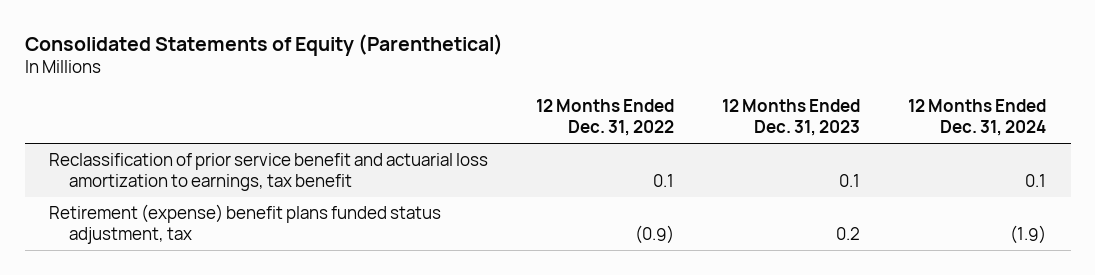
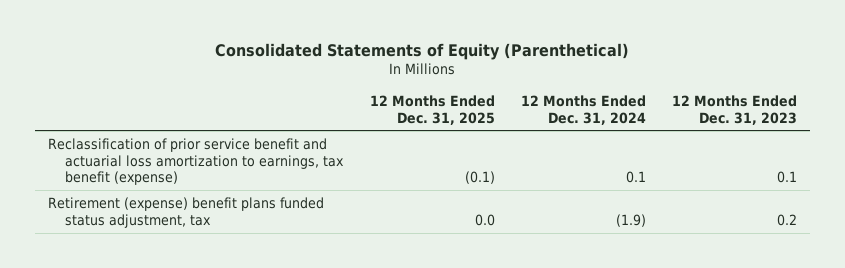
- | 12 Months Ended Dec. 31, 2022 | 12 Months Ended Dec. 31, 2023 | 12 Months Ended Dec. 31, 2024
+ | 12 Months Ended Dec. 31, 2025 | 12 Months Ended Dec. 31, 2024 | 12 Months Ended Dec. 31, 2023
- Reclassification of prior service benefit and actuarial loss amortization to earnings, tax benefit | 0.1 | 0.1 | 0.1
+ Reclassification of prior service benefit and actuarial loss amortization to earnings, tax benefit (expense) | (0.1) | 0.1 | 0.1

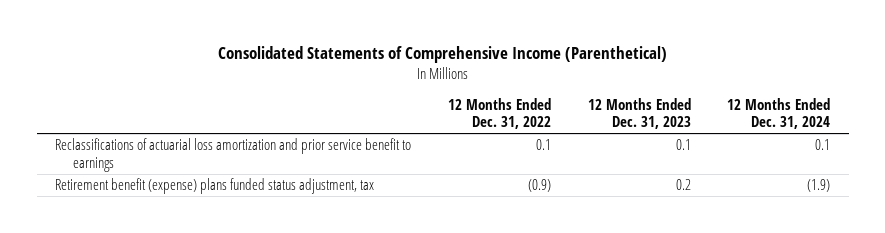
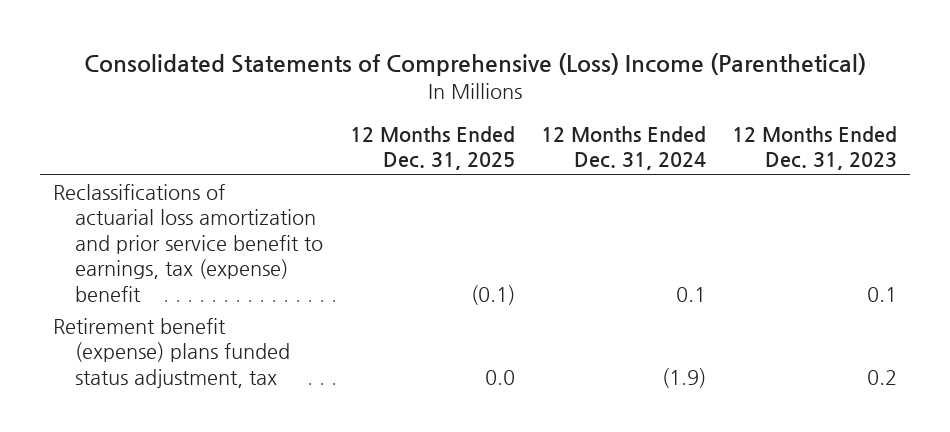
- Consolidated Statements of Comprehensive Income (Parenthetical)
+ Consolidated Statements of Comprehensive (Loss) Income (Parenthetical)
- | 12 Months Ended Dec. 31, 2022 | 12 Months Ended Dec. 31, 2023 | 12 Months Ended Dec. 31, 2024
+ | 12 Months Ended Dec. 31, 2025 | 12 Months Ended Dec. 31, 2024 | 12 Months Ended Dec. 31, 2023
- Reclassifications of actuarial loss amortization and prior service benefit to earnings | 0.1 | 0.1 | 0.1
+ Reclassifications of actuarial loss amortization and prior service benefit to earnings, tax (expense) benefit | (0.1) | 0.1 | 0.1

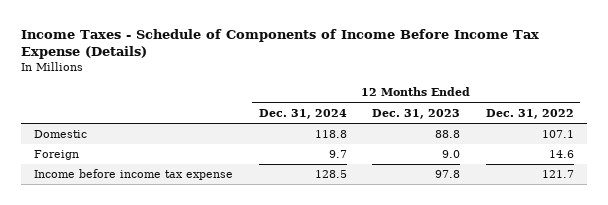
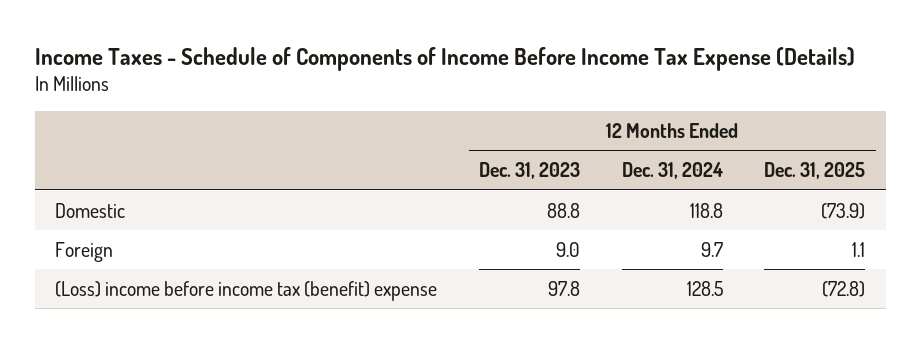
- | 12 Months Ended Dec. 31, 2024 | 12 Months Ended Dec. 31, 2023 | 12 Months Ended Dec. 31, 2022
+ | 12 Months Ended Dec. 31, 2023 | 12 Months Ended Dec. 31, 2024 | 12 Months Ended Dec. 31, 2025
- Income before income tax expense | 128.5 | 97.8 | 121.7
+ (Loss) income before income tax (benefit) expense | 97.8 | 128.5 | (72.8)

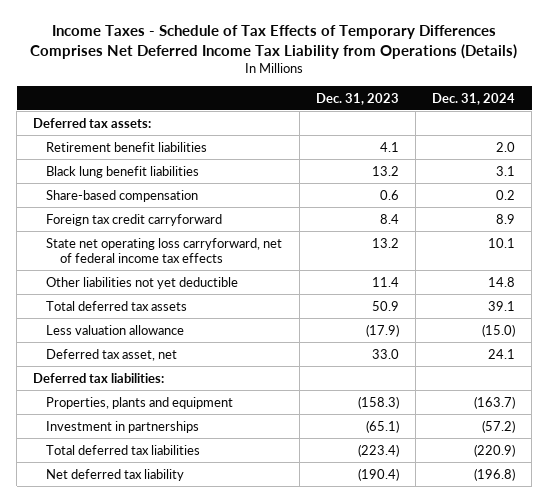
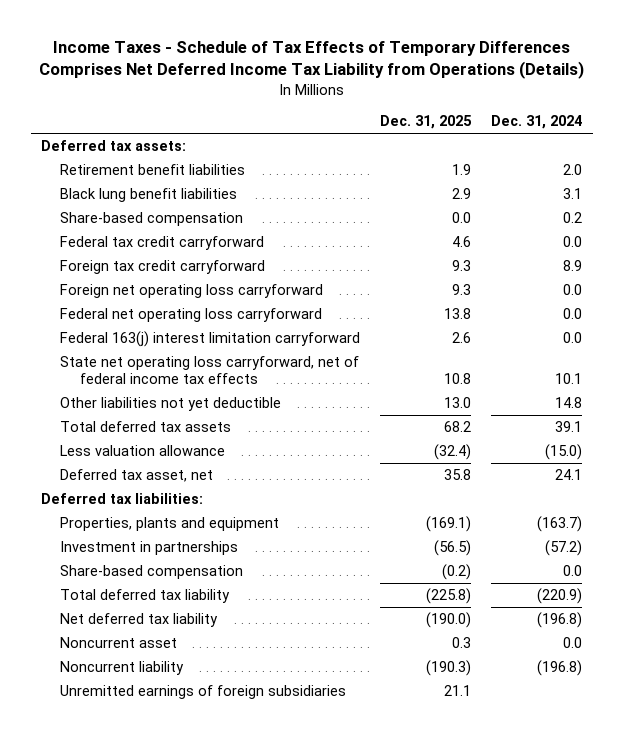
- | Dec. 31, 2023 | Dec. 31, 2024
+ | Dec. 31, 2025 | Dec. 31, 2024
+ Federal tax credit carryforward | 4.6 | 0.0
+ Foreign net operating loss carryforward | 9.3 | 0.0
+ Federal net operating loss carryforward | 13.8 | 0.0
+ Federal 163(j) interest limitation carryforward | 2.6 | 0.0
- Total deferred tax liabilities | (223.4) | (220.9)
+ Share-based compensation | (0.2) | 0.0
+ Total deferred tax liability | (225.8) | (220.9)
+ Noncurrent asset | 0.3 | 0.0
+ Noncurrent liability | (190.3) | (196.8)
+ Unremitted earnings of foreign subsidiaries | 21.1 |

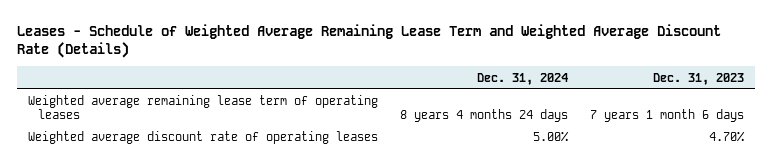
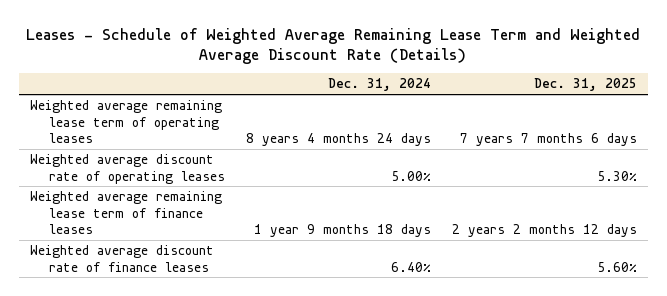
- | Dec. 31, 2024 | Dec. 31, 2023
+ | Dec. 31, 2024 | Dec. 31, 2025
+ Weighted average remaining lease term of finance leases | 1 year 9 months 18 days | 2 years 2 months 12 days
+ Weighted average discount rate of finance leases | 6.40% | 5.60%

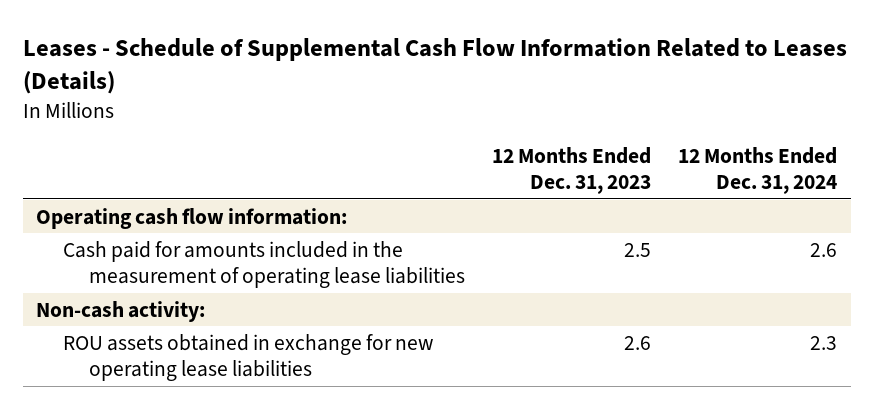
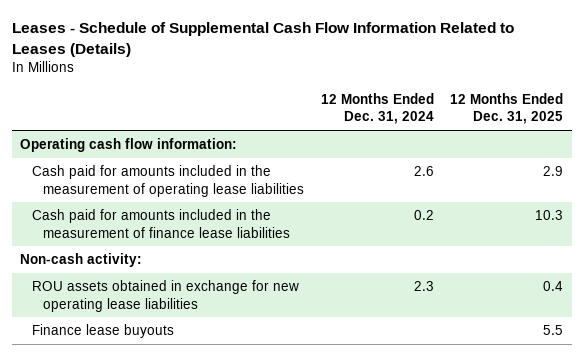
- | 12 Months Ended Dec. 31, 2023 | 12 Months Ended Dec. 31, 2024
+ | 12 Months Ended Dec. 31, 2024 | 12 Months Ended Dec. 31, 2025
+ Cash paid for amounts included in the measurement of finance lease liabilities | 0.2 | 10.3
+ Finance lease buyouts | | 5.5

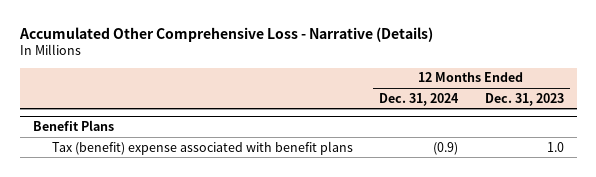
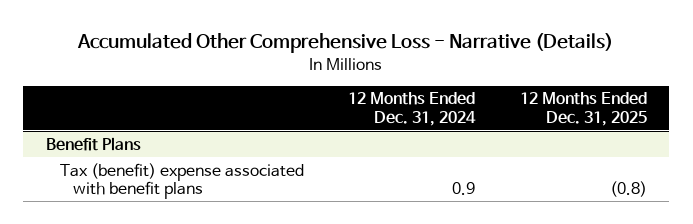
- | 12 Months Ended Dec. 31, 2024 | 12 Months Ended Dec. 31, 2023
+ | 12 Months Ended Dec. 31, 2024 | 12 Months Ended Dec. 31, 2025
@ Benefit Plans
- Tax (benefit) expense associated with benefit plans | (0.9) | 1.0
+ Tax (benefit) expense associated with benefit plans | 0.9 | (0.8)

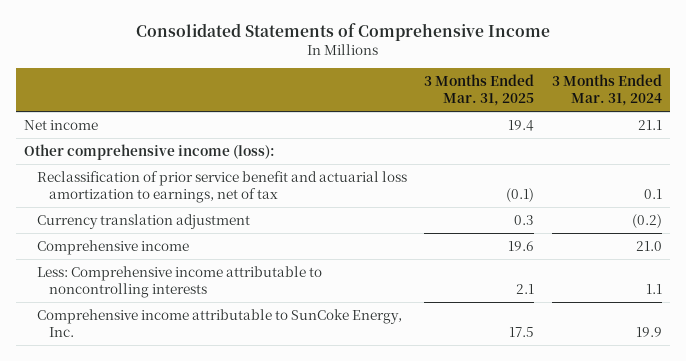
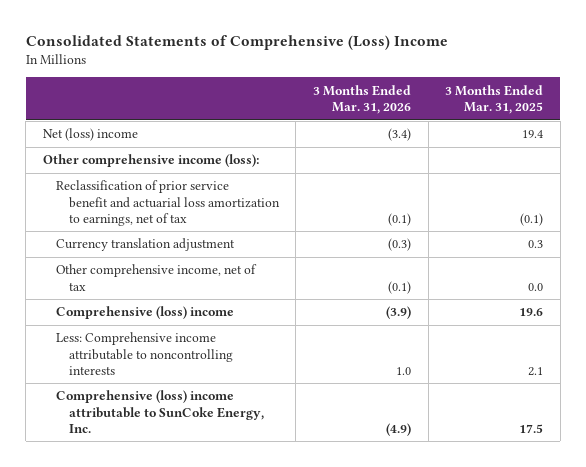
- Consolidated Statements of Comprehensive Income
+ Consolidated Statements of Comprehensive (Loss) Income
- | 3 Months Ended Mar. 31, 2025 | 3 Months Ended Mar. 31, 2024
+ | 3 Months Ended Mar. 31, 2026 | 3 Months Ended Mar. 31, 2025
- Net income | 19.4 | 21.1
+ Net (loss) income | (3.4) | 19.4
- Comprehensive income | 19.6 | 21.0
+ Other comprehensive income, net of tax | (0.1) | 0.0
+ Comprehensive (loss) income | (3.9) | 19.6
- Comprehensive income attributable to SunCoke Energy, Inc. | 17.5 | 19.9
+ Comprehensive (loss) income attributable to SunCoke Energy, Inc. | (4.9) | 17.5

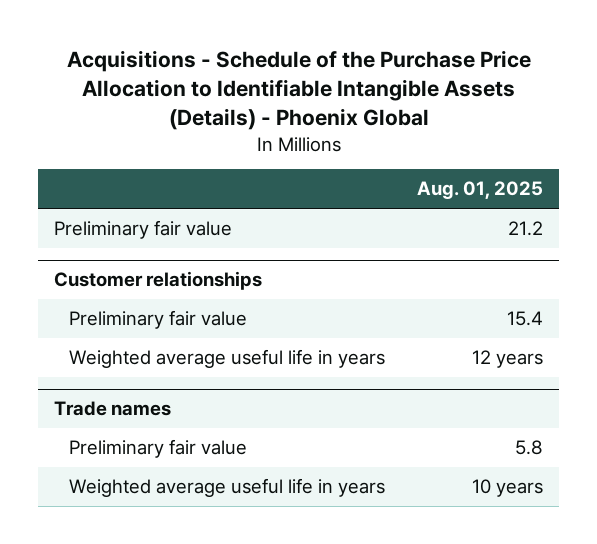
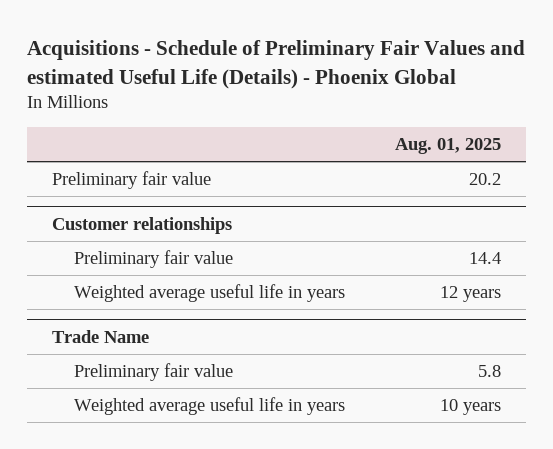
- Acquisitions - Schedule of the Purchase Price Allocation to Identifiable Intangible Assets (Details) - Phoenix Global
+ Acquisitions - Schedule of Preliminary Fair Values and estimated Useful Life (Details) - Phoenix Global
- Preliminary fair value | 21.2
+ Preliminary fair value | 20.2
@ Customer relationships
- Preliminary fair value | 15.4
+ Preliminary fair value | 14.4
- Trade names
+ Trade Name

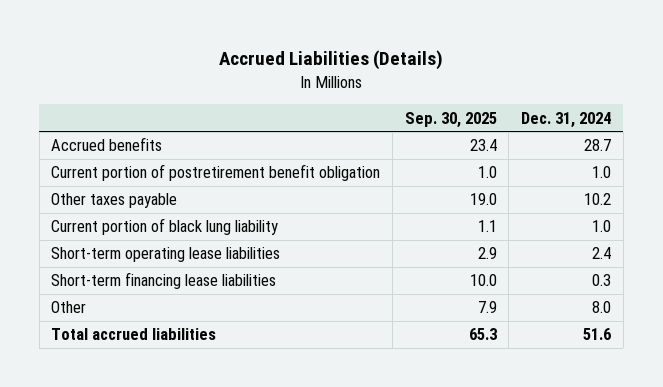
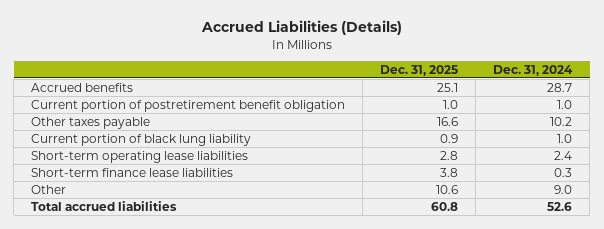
- | Sep. 30, 2025 | Dec. 31, 2024
+ | Dec. 31, 2025 | Dec. 31, 2024
- Short-term financing lease liabilities | 10.0 | 0.3
- Other | 7.9 | 8.0
- Total accrued liabilities | 65.3 | 51.6
+ Short-term finance lease liabilities | 3.8 | 0.3
+ Other | 10.6 | 9.0
+ Total accrued liabilities | 60.8 | 52.6

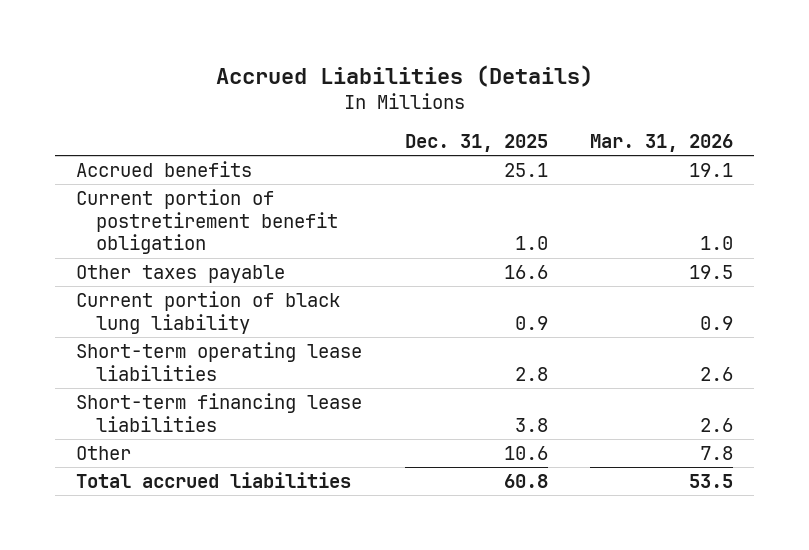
- | Dec. 31, 2025 | Dec. 31, 2024
+ | Dec. 31, 2025 | Mar. 31, 2026
- Short-term finance lease liabilities | 3.8 | 0.3
+ Short-term financing lease liabilities | 3.8 | 2.6

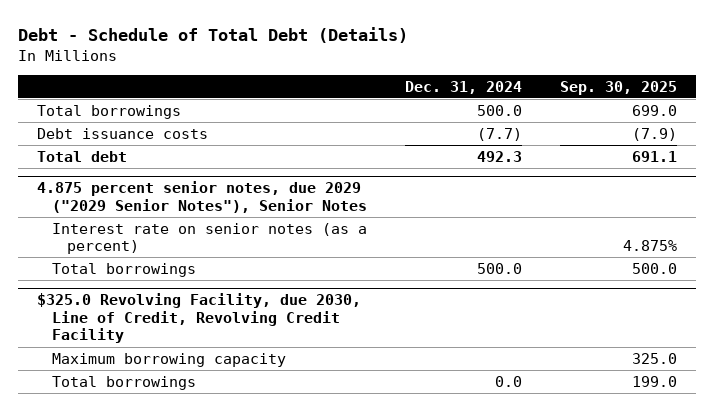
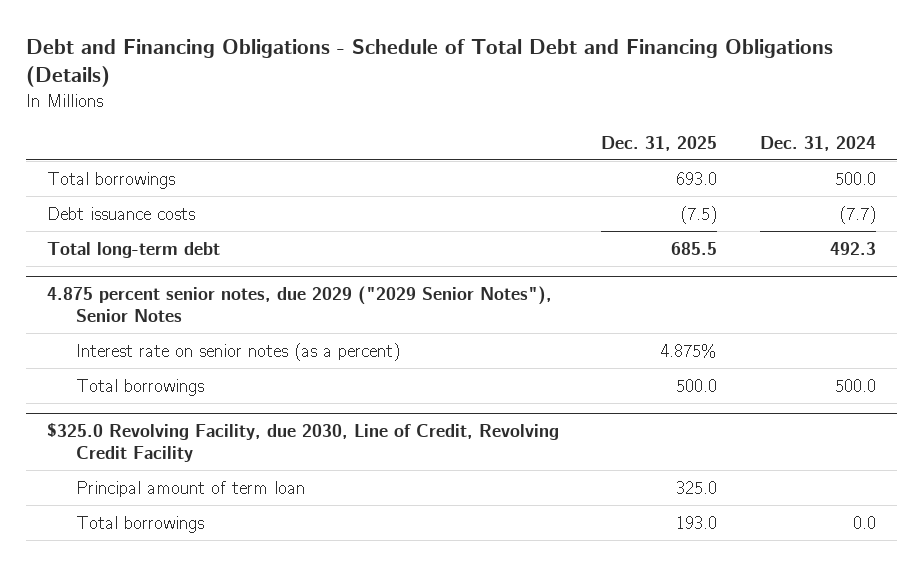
- Debt - Schedule of Total Debt (Details)
+ Debt and Financing Obligations - Schedule of Total Debt and Financing Obligations (Details)
- | Dec. 31, 2024 | Sep. 30, 2025
+ | Dec. 31, 2025 | Dec. 31, 2024
- Total debt | 492.3 | 691.1
+ Total long-term debt | 685.5 | 492.3
@ $325.0 Revolving Facility, due 2030, Line of Credit, Revolving Credit Facility
- Maximum borrowing capacity | | 325.0
+ Principal amount of term loan | 325.0 |

